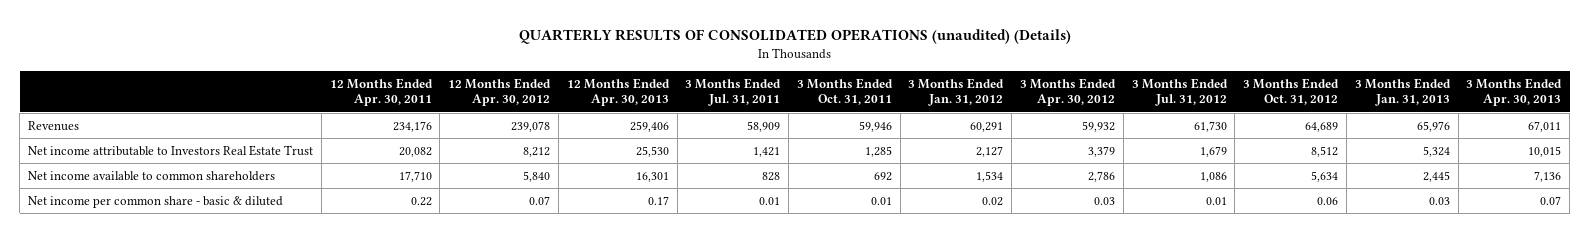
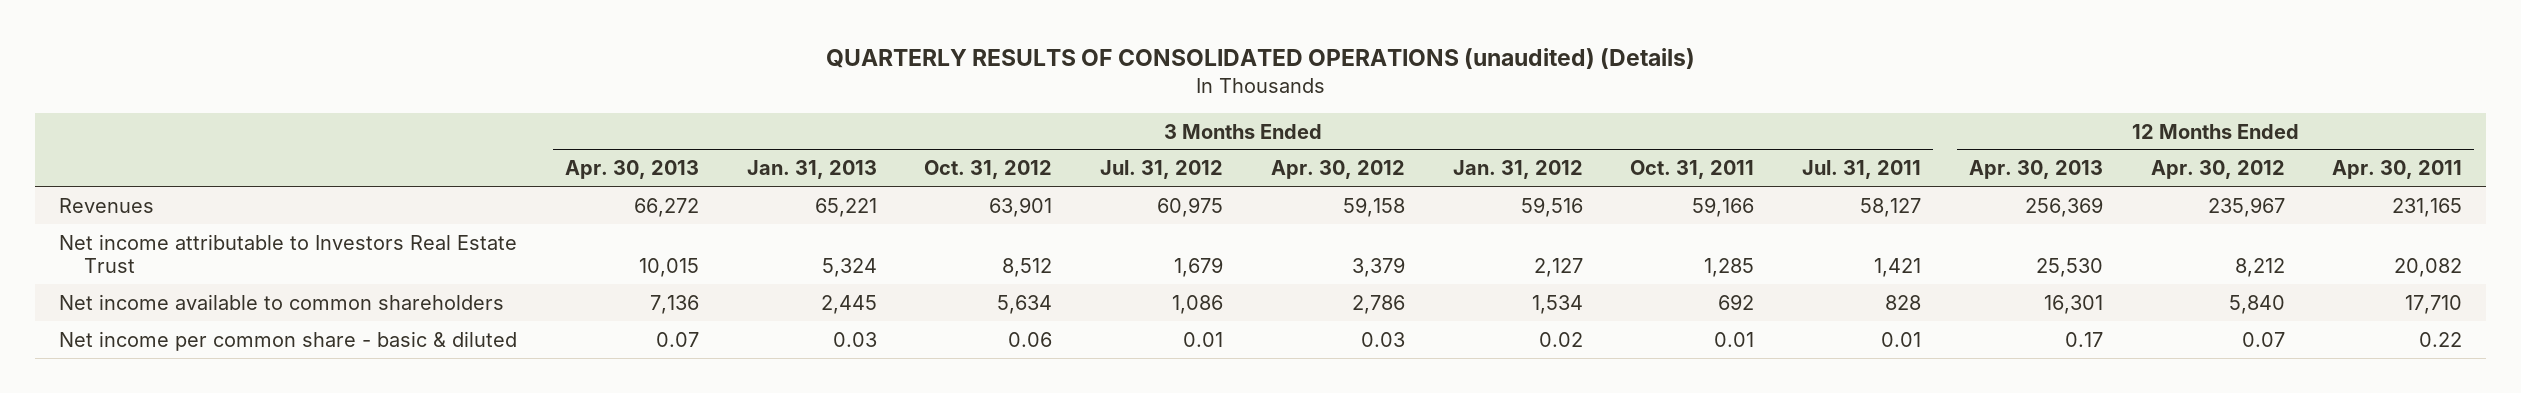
- | 12 Months Ended Apr. 30, 2011 | 12 Months Ended Apr. 30, 2012 | 12 Months Ended Apr. 30, 2013 | 3 Months Ended Jul. 31, 2011 | 3 Months Ended Oct. 31, 2011 | 3 Months Ended Jan. 31, 2012 | 3 Months Ended Apr. 30, 2012 | 3 Months Ended Jul. 31, 2012 | 3 Months Ended Oct. 31, 2012 | 3 Months Ended Jan. 31, 2013 | 3 Months Ended Apr. 30, 2013
+ | 3 Months Ended Apr. 30, 2013 | 3 Months Ended Jan. 31, 2013 | 3 Months Ended Oct. 31, 2012 | 3 Months Ended Jul. 31, 2012 | 3 Months Ended Apr. 30, 2012 | 3 Months Ended Jan. 31, 2012 | 3 Months Ended Oct. 31, 2011 | 3 Months Ended Jul. 31, 2011 | 12 Months Ended Apr. 30, 2013 | 12 Months Ended Apr. 30, 2012 | 12 Months Ended Apr. 30, 2011
- Revenues | 234,176 | 239,078 | 259,406 | 58,909 | 59,946 | 60,291 | 59,932 | 61,730 | 64,689 | 65,976 | 67,011
+ Revenues | 66,272 | 65,221 | 63,901 | 60,975 | 59,158 | 59,516 | 59,166 | 58,127 | 256,369 | 235,967 | 231,165

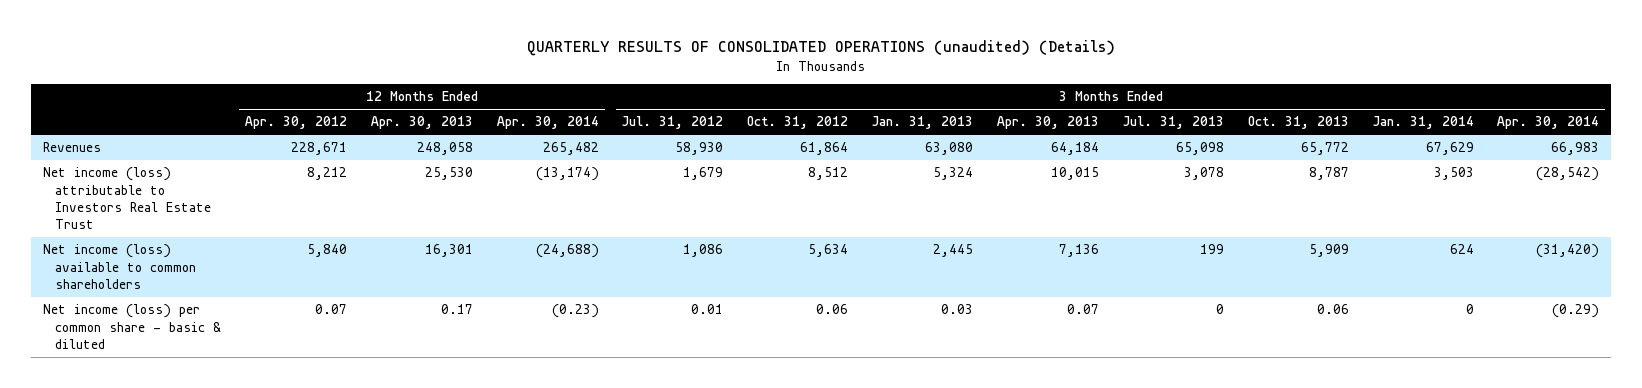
- | 3 Months Ended Apr. 30, 2013 | 3 Months Ended Jan. 31, 2013 | 3 Months Ended Oct. 31, 2012 | 3 Months Ended Jul. 31, 2012 | 3 Months Ended Apr. 30, 2012 | 3 Months Ended Jan. 31, 2012 | 3 Months Ended Oct. 31, 2011 | 3 Months Ended Jul. 31, 2011 | 12 Months Ended Apr. 30, 2013 | 12 Months Ended Apr. 30, 2012 | 12 Months Ended Apr. 30, 2011
+ | 12 Months Ended Apr. 30, 2012 | 12 Months Ended Apr. 30, 2013 | 12 Months Ended Apr. 30, 2014 | 3 Months Ended Jul. 31, 2012 | 3 Months Ended Oct. 31, 2012 | 3 Months Ended Jan. 31, 2013 | 3 Months Ended Apr. 30, 2013 | 3 Months Ended Jul. 31, 2013 | 3 Months Ended Oct. 31, 2013 | 3 Months Ended Jan. 31, 2014 | 3 Months Ended Apr. 30, 2014
- Revenues | 66,272 | 65,221 | 63,901 | 60,975 | 59,158 | 59,516 | 59,166 | 58,127 | 256,369 | 235,967 | 231,165
- Net income attributable to Investors Real Estate Trust | 10,015 | 5,324 | 8,512 | 1,679 | 3,379 | 2,127 | 1,285 | 1,421 | 25,530 | 8,212 | 20,082
- Net income available to common shareholders | 7,136 | 2,445 | 5,634 | 1,086 | 2,786 | 1,534 | 692 | 828 | 16,301 | 5,840 | 17,710
- Net income per common share - basic & diluted | 0.07 | 0.03 | 0.06 | 0.01 | 0.03 | 0.02 | 0.01 | 0.01 | 0.17 | 0.07 | 0.22
+ Revenues | 228,671 | 248,058 | 265,482 | 58,930 | 61,864 | 63,080 | 64,184 | 65,098 | 65,772 | 67,629 | 66,983
+ Net income (loss) attributable to Investors Real Estate Trust | 8,212 | 25,530 | (13,174) | 1,679 | 8,512 | 5,324 | 10,015 | 3,078 | 8,787 | 3,503 | (28,542)
+ Net income (loss) available to common shareholders | 5,840 | 16,301 | (24,688) | 1,086 | 5,634 | 2,445 | 7,136 | 199 | 5,909 | 624 | (31,420)
+ Net income (loss) per common share - basic & diluted | 0.07 | 0.17 | (0.23) | 0.01 | 0.06 | 0.03 | 0.07 | 0 | 0.06 | 0 | (0.29)

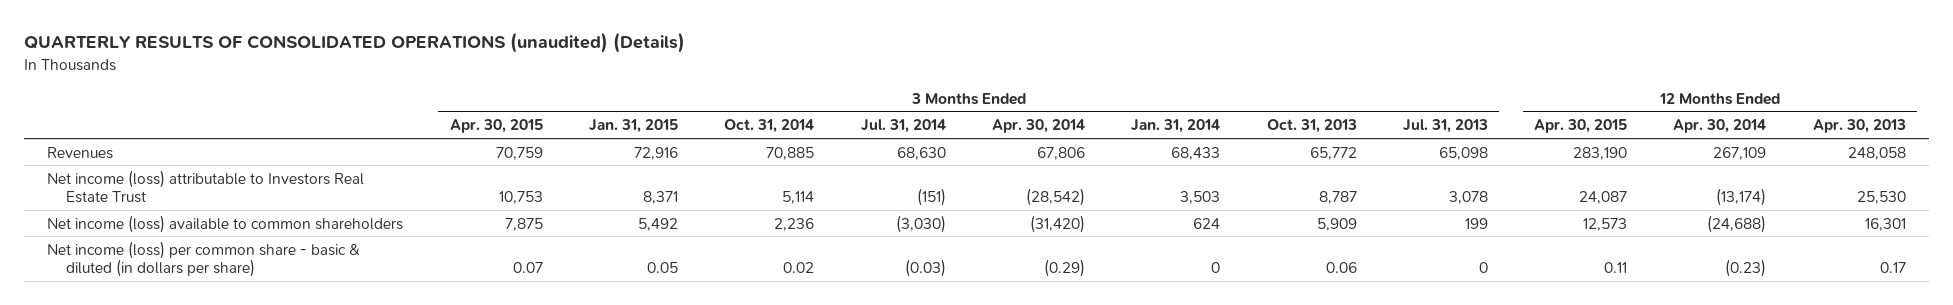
- | 12 Months Ended Apr. 30, 2012 | 12 Months Ended Apr. 30, 2013 | 12 Months Ended Apr. 30, 2014 | 3 Months Ended Jul. 31, 2012 | 3 Months Ended Oct. 31, 2012 | 3 Months Ended Jan. 31, 2013 | 3 Months Ended Apr. 30, 2013 | 3 Months Ended Jul. 31, 2013 | 3 Months Ended Oct. 31, 2013 | 3 Months Ended Jan. 31, 2014 | 3 Months Ended Apr. 30, 2014
+ | 3 Months Ended Apr. 30, 2015 | 3 Months Ended Jan. 31, 2015 | 3 Months Ended Oct. 31, 2014 | 3 Months Ended Jul. 31, 2014 | 3 Months Ended Apr. 30, 2014 | 3 Months Ended Jan. 31, 2014 | 3 Months Ended Oct. 31, 2013 | 3 Months Ended Jul. 31, 2013 | 12 Months Ended Apr. 30, 2015 | 12 Months Ended Apr. 30, 2014 | 12 Months Ended Apr. 30, 2013
- Revenues | 228,671 | 248,058 | 265,482 | 58,930 | 61,864 | 63,080 | 64,184 | 65,098 | 65,772 | 67,629 | 66,983
+ Revenues | 70,759 | 72,916 | 70,885 | 68,630 | 67,806 | 68,433 | 65,772 | 65,098 | 283,190 | 267,109 | 248,058
- Net income (loss) per common share - basic & diluted | 0.07 | 0.17 | (0.23) | 0.01 | 0.06 | 0.03 | 0.07 | 0 | 0.06 | 0 | (0.29)
+ Net income (loss) per common share - basic & diluted (in dollars per share) | 0.07 | 0.05 | 0.02 | (0.03) | (0.29) | 0 | 0.06 | 0 | 0.11 | (0.23) | 0.17

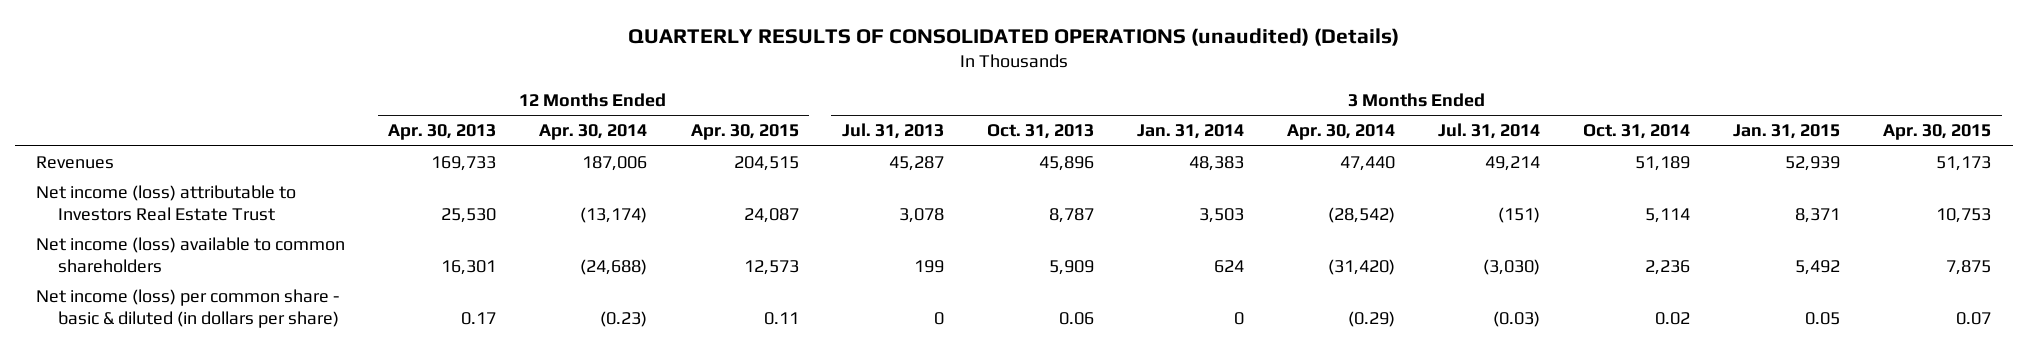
- | 3 Months Ended Apr. 30, 2015 | 3 Months Ended Jan. 31, 2015 | 3 Months Ended Oct. 31, 2014 | 3 Months Ended Jul. 31, 2014 | 3 Months Ended Apr. 30, 2014 | 3 Months Ended Jan. 31, 2014 | 3 Months Ended Oct. 31, 2013 | 3 Months Ended Jul. 31, 2013 | 12 Months Ended Apr. 30, 2015 | 12 Months Ended Apr. 30, 2014 | 12 Months Ended Apr. 30, 2013
+ | 12 Months Ended Apr. 30, 2013 | 12 Months Ended Apr. 30, 2014 | 12 Months Ended Apr. 30, 2015 | 3 Months Ended Jul. 31, 2013 | 3 Months Ended Oct. 31, 2013 | 3 Months Ended Jan. 31, 2014 | 3 Months Ended Apr. 30, 2014 | 3 Months Ended Jul. 31, 2014 | 3 Months Ended Oct. 31, 2014 | 3 Months Ended Jan. 31, 2015 | 3 Months Ended Apr. 30, 2015
- Revenues | 70,759 | 72,916 | 70,885 | 68,630 | 67,806 | 68,433 | 65,772 | 65,098 | 283,190 | 267,109 | 248,058
+ Revenues | 169,733 | 187,006 | 204,515 | 45,287 | 45,896 | 48,383 | 47,440 | 49,214 | 51,189 | 52,939 | 51,173

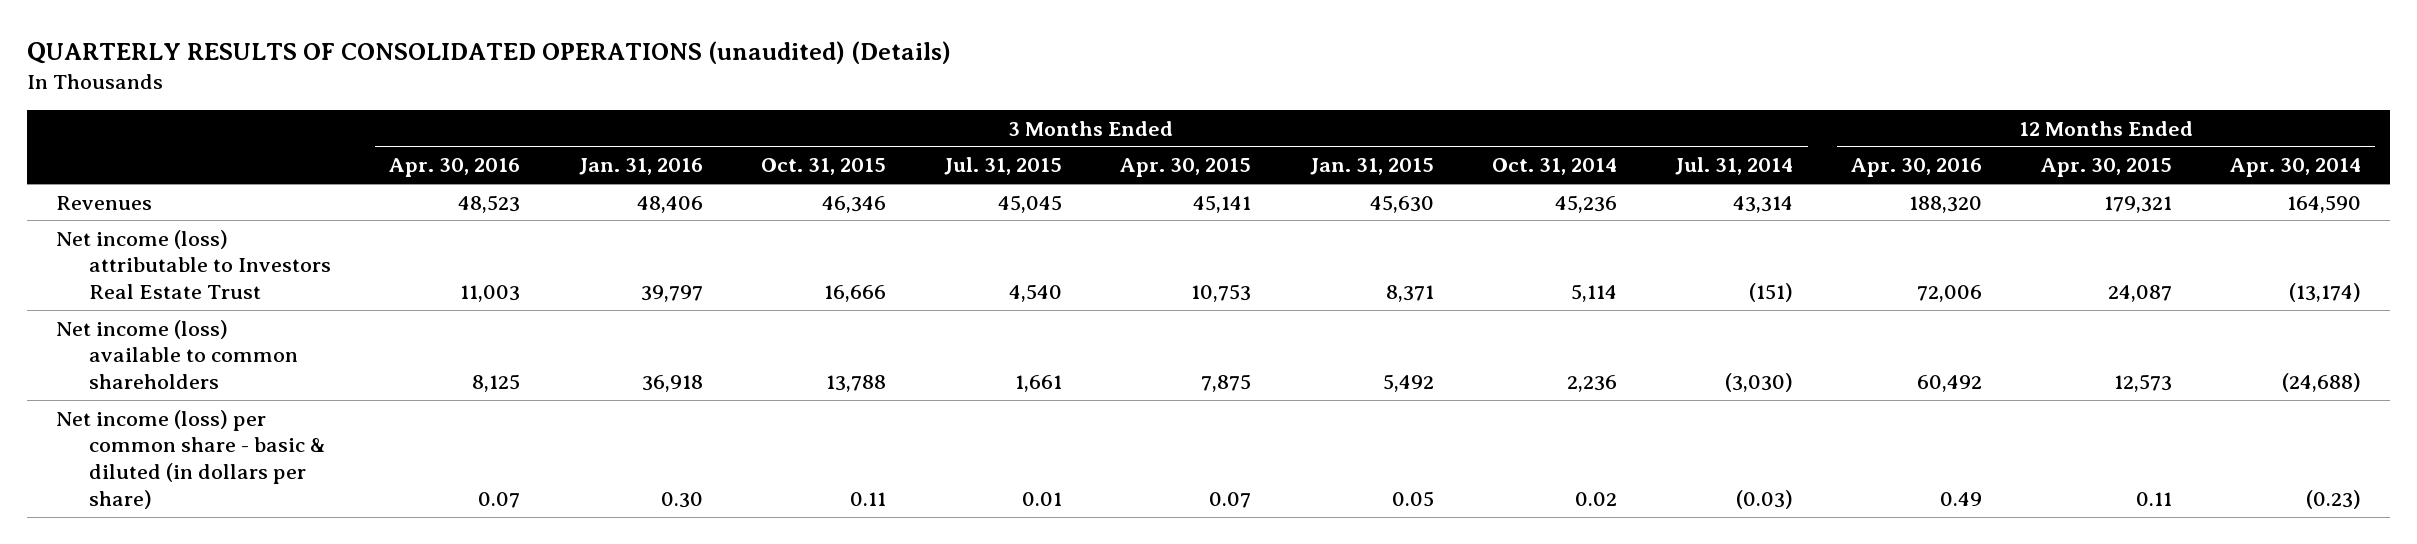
- | 12 Months Ended Apr. 30, 2013 | 12 Months Ended Apr. 30, 2014 | 12 Months Ended Apr. 30, 2015 | 3 Months Ended Jul. 31, 2013 | 3 Months Ended Oct. 31, 2013 | 3 Months Ended Jan. 31, 2014 | 3 Months Ended Apr. 30, 2014 | 3 Months Ended Jul. 31, 2014 | 3 Months Ended Oct. 31, 2014 | 3 Months Ended Jan. 31, 2015 | 3 Months Ended Apr. 30, 2015
+ | 3 Months Ended Apr. 30, 2016 | 3 Months Ended Jan. 31, 2016 | 3 Months Ended Oct. 31, 2015 | 3 Months Ended Jul. 31, 2015 | 3 Months Ended Apr. 30, 2015 | 3 Months Ended Jan. 31, 2015 | 3 Months Ended Oct. 31, 2014 | 3 Months Ended Jul. 31, 2014 | 12 Months Ended Apr. 30, 2016 | 12 Months Ended Apr. 30, 2015 | 12 Months Ended Apr. 30, 2014
- Revenues | 169,733 | 187,006 | 204,515 | 45,287 | 45,896 | 48,383 | 47,440 | 49,214 | 51,189 | 52,939 | 51,173
+ Revenues | 48,523 | 48,406 | 46,346 | 45,045 | 45,141 | 45,630 | 45,236 | 43,314 | 188,320 | 179,321 | 164,590

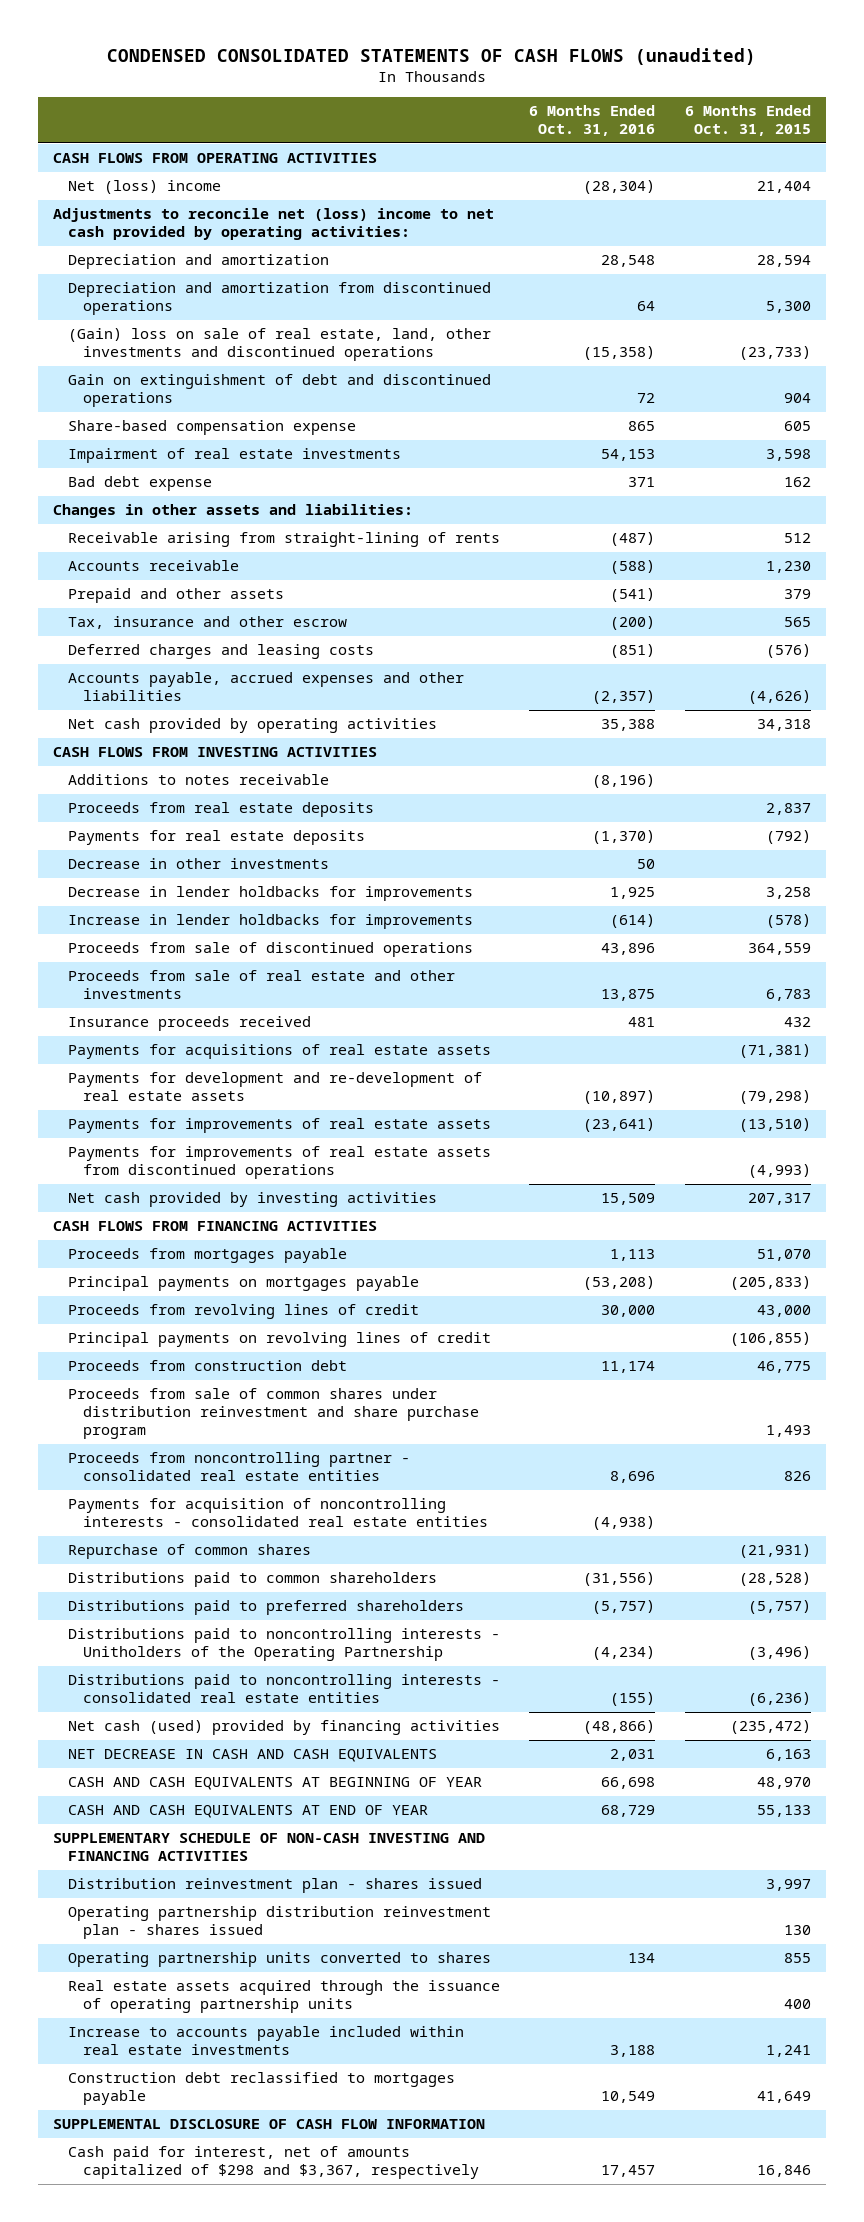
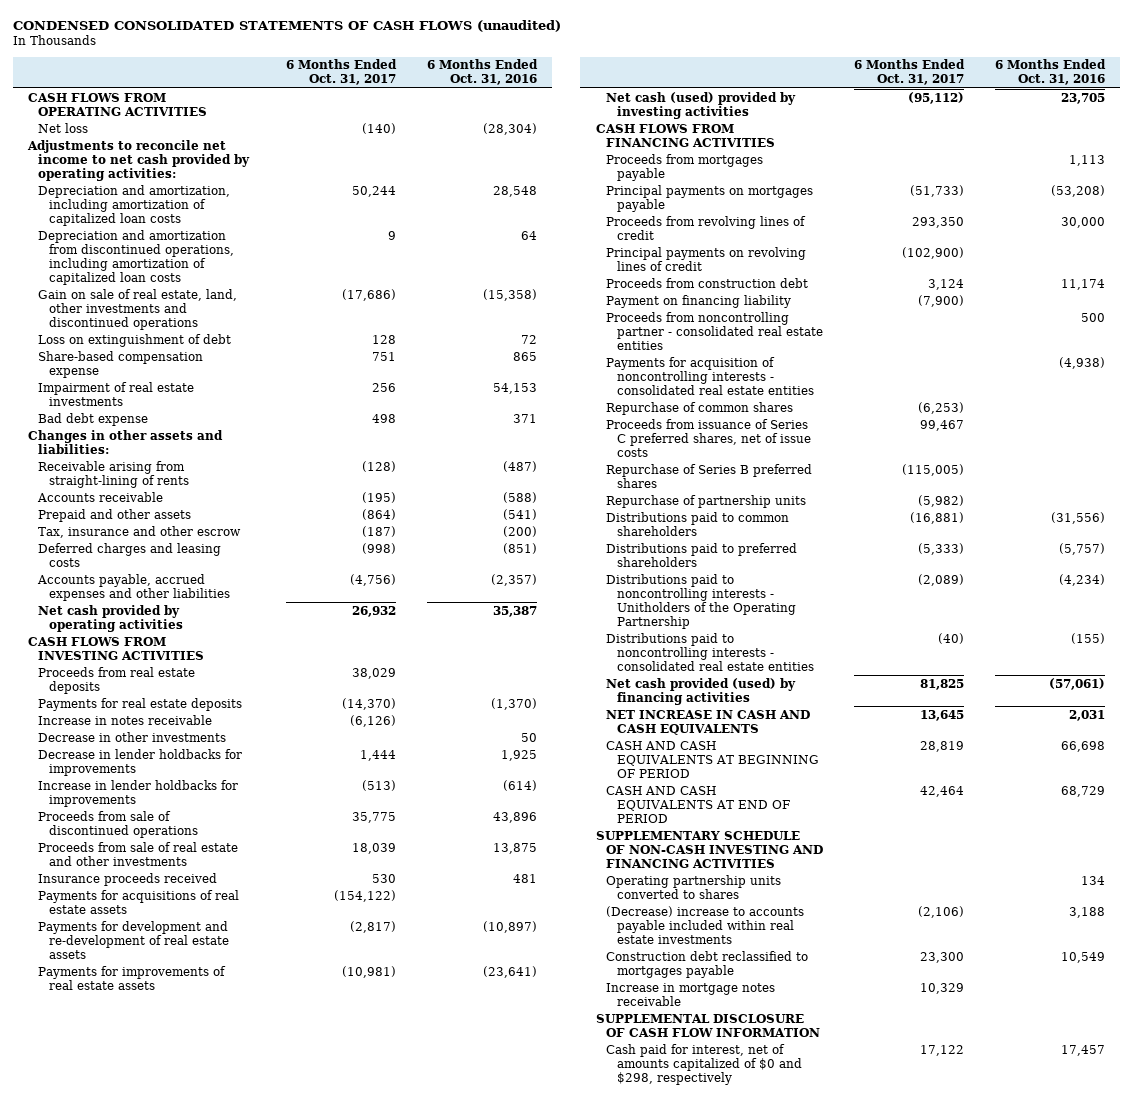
- | 6 Months Ended Oct. 31, 2016 | 6 Months Ended Oct. 31, 2015
+ | 6 Months Ended Oct. 31, 2017 | 6 Months Ended Oct. 31, 2016
- Net (loss) income | (28,304) | 21,404
- Adjustments to reconcile net (loss) income to net cash provided by operating activities:
- Depreciation and amortization | 28,548 | 28,594
- Depreciation and amortization from discontinued operations | 64 | 5,300
- (Gain) loss on sale of real estate, land, other investments and discontinued operations | (15,358) | (23,733)
- Gain on extinguishment of debt and discontinued operations | 72 | 904
+ Net loss | (140) | (28,304)
+ Adjustments to reconcile net income to net cash provided by operating activities:
+ Depreciation and amortization, including amortization of capitalized loan costs | 50,244 | 28,548
+ Depreciation and amortization from discontinued operations, including amortization of capitalized loan costs | 9 | 64
+ Gain on sale of real estate, land, other investments and discontinued operations | (17,686) | (15,358)
+ Loss on extinguishment of debt | 128 | 72
- Net cash provided by operating activities | 35,388 | 34,318
+ Net cash provided by operating activities | 26,932 | 35,387
- Additions to notes receivable | (8,196) |
+ Increase in notes receivable | (6,126) |
- Payments for improvements of real estate assets from discontinued operations | | (4,993)
- Net cash provided by investing activities | 15,509 | 207,317
+ Net cash (used) provided by investing activities | (95,112) | 23,705
- Proceeds from sale of common shares under distribution reinvestment and share purchase program | | 1,493
- Proceeds from noncontrolling partner - consolidated real estate entities | 8,696 | 826
+ Payment on financing liability | (7,900) |
+ Proceeds from noncontrolling partner - consolidated real estate entities | | 500
+ Proceeds from issuance of Series C preferred shares, net of issue costs | 99,467 |
+ Repurchase of Series B preferred shares | (115,005) |
+ Repurchase of partnership units | (5,982) |
- Net cash (used) provided by financing activities | (48,866) | (235,472)
- NET DECREASE IN CASH AND CASH EQUIVALENTS | 2,031 | 6,163
- CASH AND CASH EQUIVALENTS AT BEGINNING OF YEAR | 66,698 | 48,970
- CASH AND CASH EQUIVALENTS AT END OF YEAR | 68,729 | 55,133
+ Net cash provided (used) by financing activities | 81,825 | (57,061)
+ NET INCREASE IN CASH AND CASH EQUIVALENTS | 13,645 | 2,031
+ CASH AND CASH EQUIVALENTS AT BEGINNING OF PERIOD | 28,819 | 66,698
+ CASH AND CASH EQUIVALENTS AT END OF PERIOD | 42,464 | 68,729
- Distribution reinvestment plan - shares issued | | 3,997
- Operating partnership distribution reinvestment plan - shares issued | | 130
- Real estate assets acquired through the issuance of operating partnership units | | 400
- Increase to accounts payable included within real estate investments | 3,188 | 1,241
+ (Decrease) increase to accounts payable included within real estate investments | (2,106) | 3,188
+ Increase in mortgage notes receivable | 10,329 |
- Cash paid for interest, net of amounts capitalized of $298 and $3,367, respectively | 17,457 | 16,846
+ Cash paid for interest, net of amounts capitalized of $0 and $298, respectively | 17,122 | 17,457

